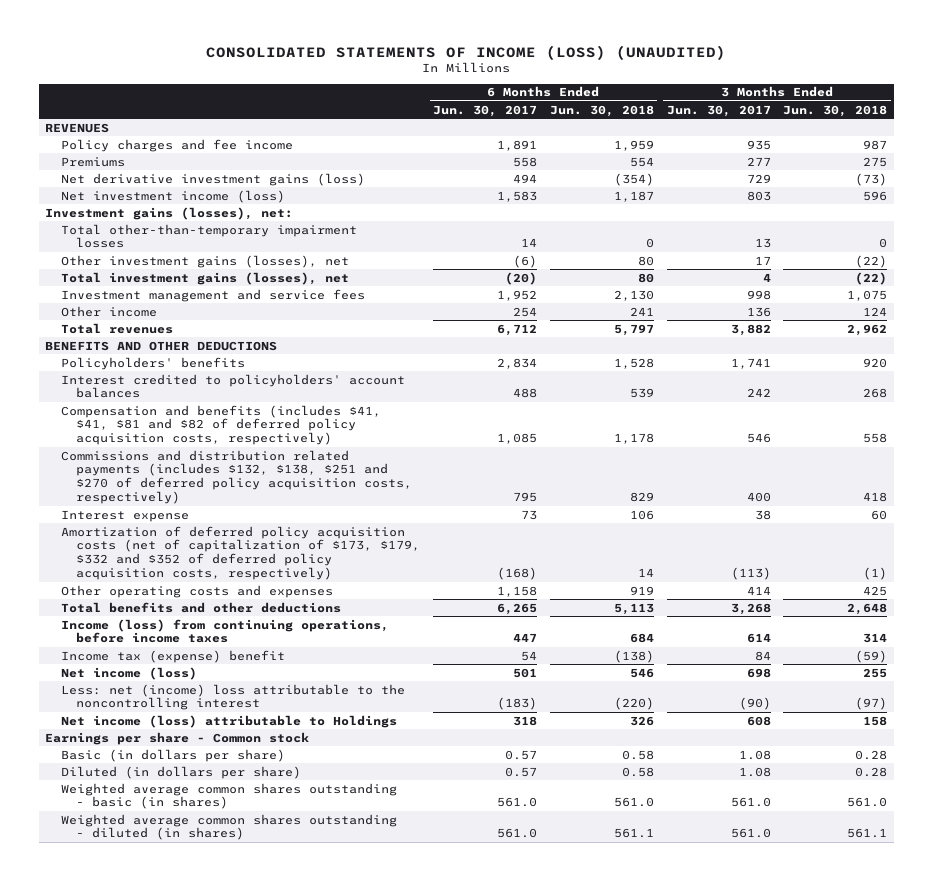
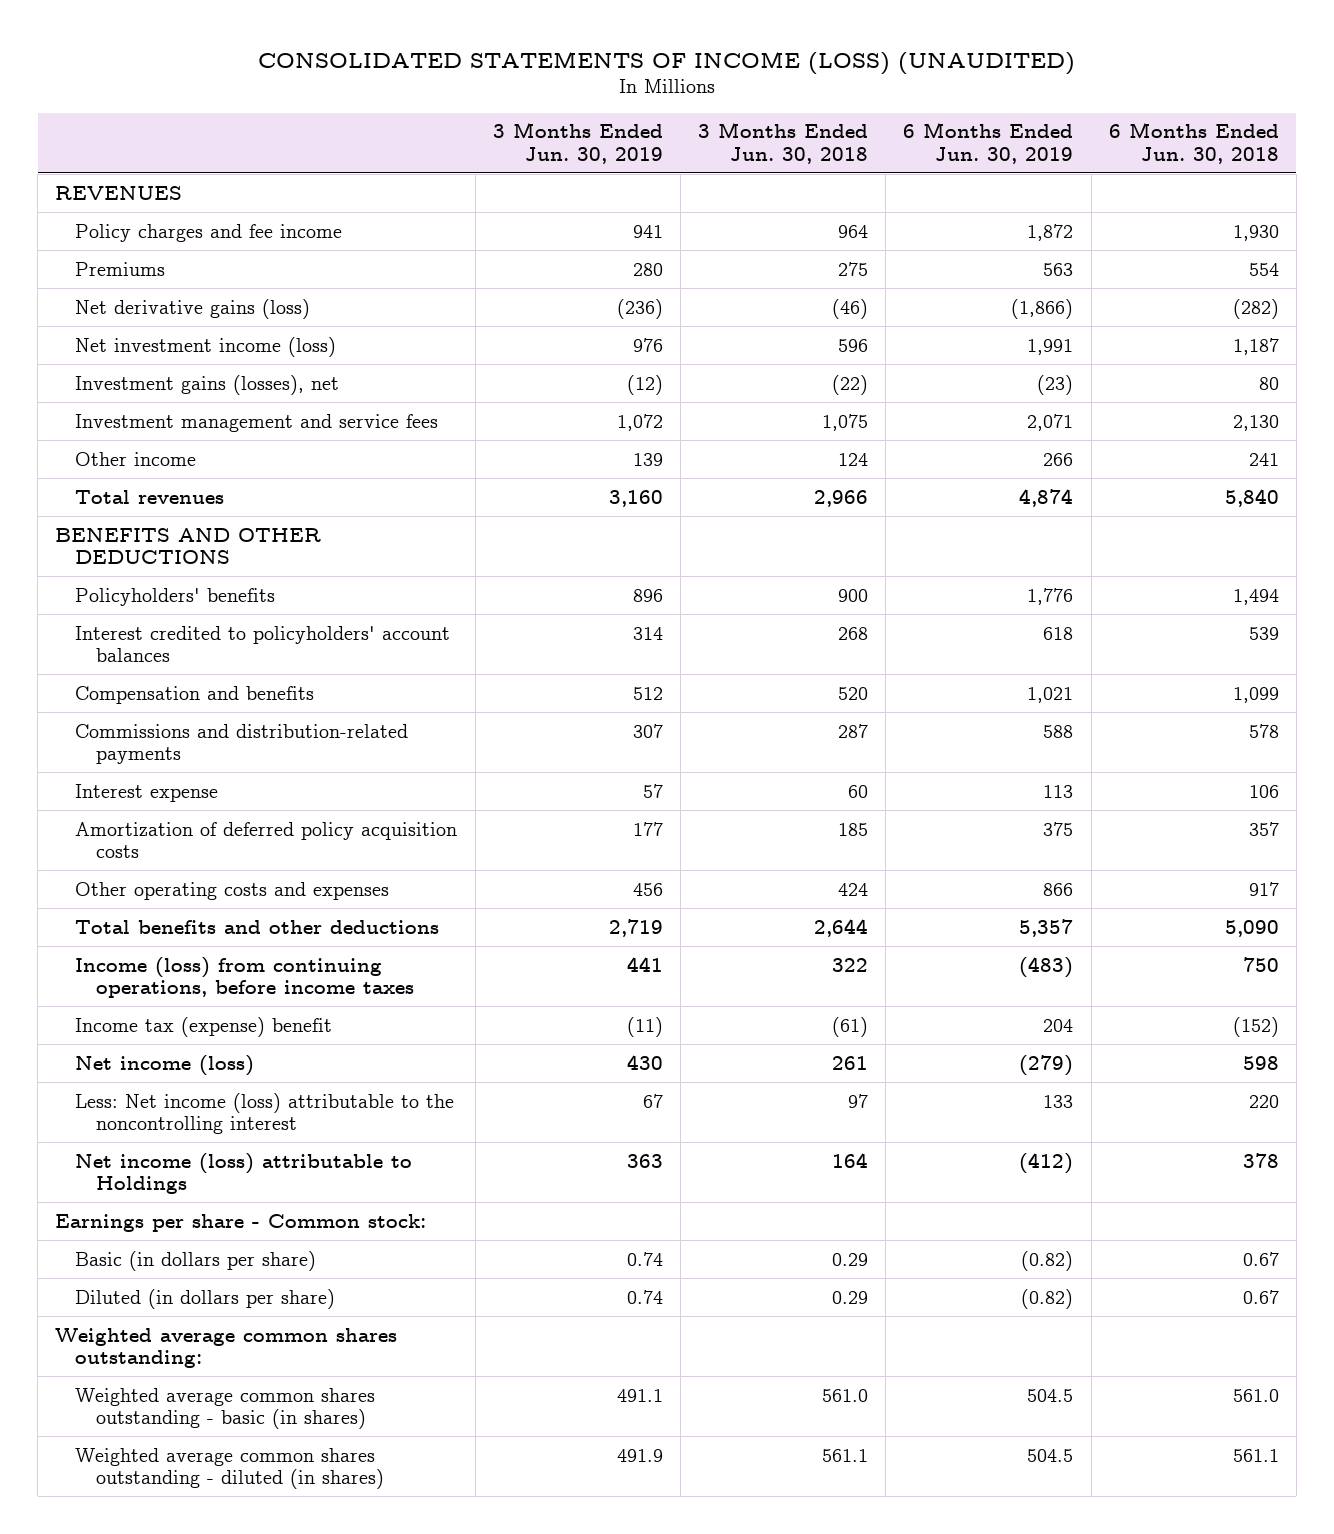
- | 6 Months Ended Jun. 30, 2017 | 6 Months Ended Jun. 30, 2018 | 3 Months Ended Jun. 30, 2017 | 3 Months Ended Jun. 30, 2018
+ | 3 Months Ended Jun. 30, 2019 | 3 Months Ended Jun. 30, 2018 | 6 Months Ended Jun. 30, 2019 | 6 Months Ended Jun. 30, 2018
- Policy charges and fee income | 1,891 | 1,959 | 935 | 987
+ Policy charges and fee income | 941 | 964 | 1,872 | 1,930
- Net derivative investment gains (loss) | 494 | (354) | 729 | (73)
+ Net derivative gains (loss) | (236) | (46) | (1,866) | (282)
- Investment gains (losses), net:
- Total other-than-temporary impairment losses | 14 | 0 | 13 | 0
- Other investment gains (losses), net | (6) | 80 | 17 | (22)
- Total investment gains (losses), net | (20) | 80 | 4 | (22)
+ Investment gains (losses), net | (12) | (22) | (23) | 80
- Total revenues | 6,712 | 5,797 | 3,882 | 2,962
+ Total revenues | 3,160 | 2,966 | 4,874 | 5,840
- Policyholders' benefits | 2,834 | 1,528 | 1,741 | 920
+ Policyholders' benefits | 896 | 900 | 1,776 | 1,494
- Compensation and benefits (includes $41, $41, $81 and $82 of deferred policy acquisition costs, respectively) | 1,085 | 1,178 | 546 | 558
- Commissions and distribution related payments (includes $132, $138, $251 and $270 of deferred policy acquisition costs, respectively) | 795 | 829 | 400 | 418
+ Compensation and benefits | 512 | 520 | 1,021 | 1,099
+ Commissions and distribution-related payments | 307 | 287 | 588 | 578
- Amortization of deferred policy acquisition costs (net of capitalization of $173, $179, $332 and $352 of deferred policy acquisition costs, respectively) | (168) | 14 | (113) | (1)
- Other operating costs and expenses | 1,158 | 919 | 414 | 425
- Total benefits and other deductions | 6,265 | 5,113 | 3,268 | 2,648
- Income (loss) from continuing operations, before income taxes | 447 | 684 | 614 | 314
- Income tax (expense) benefit | 54 | (138) | 84 | (59)
- Net income (loss) | 501 | 546 | 698 | 255
- Less: net (income) loss attributable to the noncontrolling interest | (183) | (220) | (90) | (97)
- Net income (loss) attributable to Holdings | 318 | 326 | 608 | 158
- Earnings per share - Common stock
- Basic (in dollars per share) | 0.57 | 0.58 | 1.08 | 0.28
- Diluted (in dollars per share) | 0.57 | 0.58 | 1.08 | 0.28
+ Amortization of deferred policy acquisition costs | 177 | 185 | 375 | 357
+ Other operating costs and expenses | 456 | 424 | 866 | 917
+ Total benefits and other deductions | 2,719 | 2,644 | 5,357 | 5,090
+ Income (loss) from continuing operations, before income taxes | 441 | 322 | (483) | 750
+ Income tax (expense) benefit | (11) | (61) | 204 | (152)
+ Net income (loss) | 430 | 261 | (279) | 598
+ Less: Net income (loss) attributable to the noncontrolling interest | 67 | 97 | 133 | 220
+ Net income (loss) attributable to Holdings | 363 | 164 | (412) | 378
+ Earnings per share - Common stock:
+ Basic (in dollars per share) | 0.74 | 0.29 | (0.82) | 0.67
+ Diluted (in dollars per share) | 0.74 | 0.29 | (0.82) | 0.67
+ Weighted average common shares outstanding:

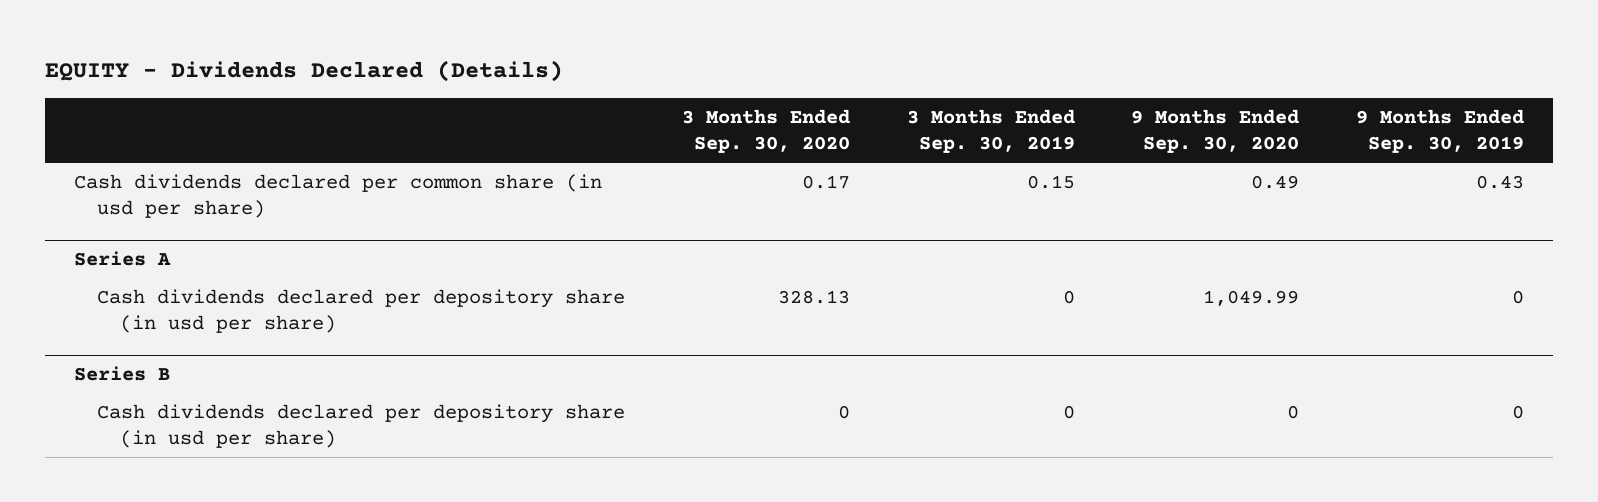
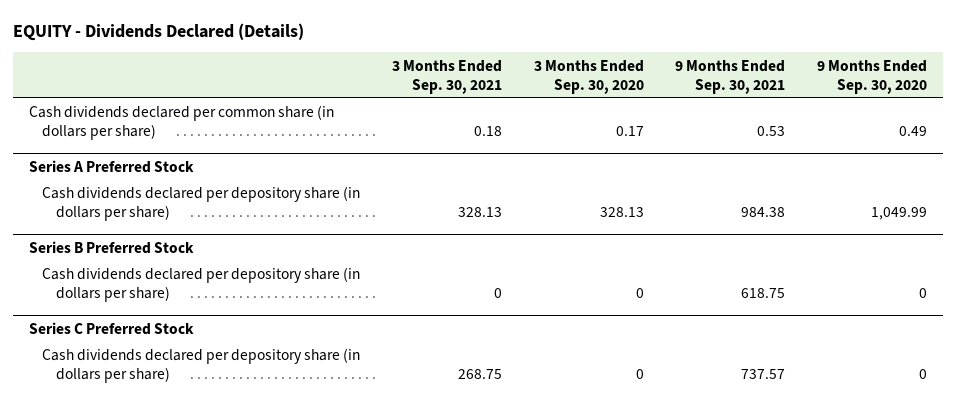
- | 3 Months Ended Sep. 30, 2020 | 3 Months Ended Sep. 30, 2019 | 9 Months Ended Sep. 30, 2020 | 9 Months Ended Sep. 30, 2019
+ | 3 Months Ended Sep. 30, 2021 | 3 Months Ended Sep. 30, 2020 | 9 Months Ended Sep. 30, 2021 | 9 Months Ended Sep. 30, 2020
- Cash dividends declared per common share (in usd per share) | 0.17 | 0.15 | 0.49 | 0.43
- Series A
- Cash dividends declared per depository share (in usd per share) | 328.13 | 0 | 1,049.99 | 0
- Series B
- Cash dividends declared per depository share (in usd per share) | 0 | 0 | 0 | 0
+ Cash dividends declared per common share (in dollars per share) | 0.18 | 0.17 | 0.53 | 0.49
+ Series A Preferred Stock
+ Cash dividends declared per depository share (in dollars per share) | 328.13 | 328.13 | 984.38 | 1,049.99
+ Series B Preferred Stock
+ Cash dividends declared per depository share (in dollars per share) | 0 | 0 | 618.75 | 0
+ Series C Preferred Stock
+ Cash dividends declared per depository share (in dollars per share) | 268.75 | 0 | 737.57 | 0

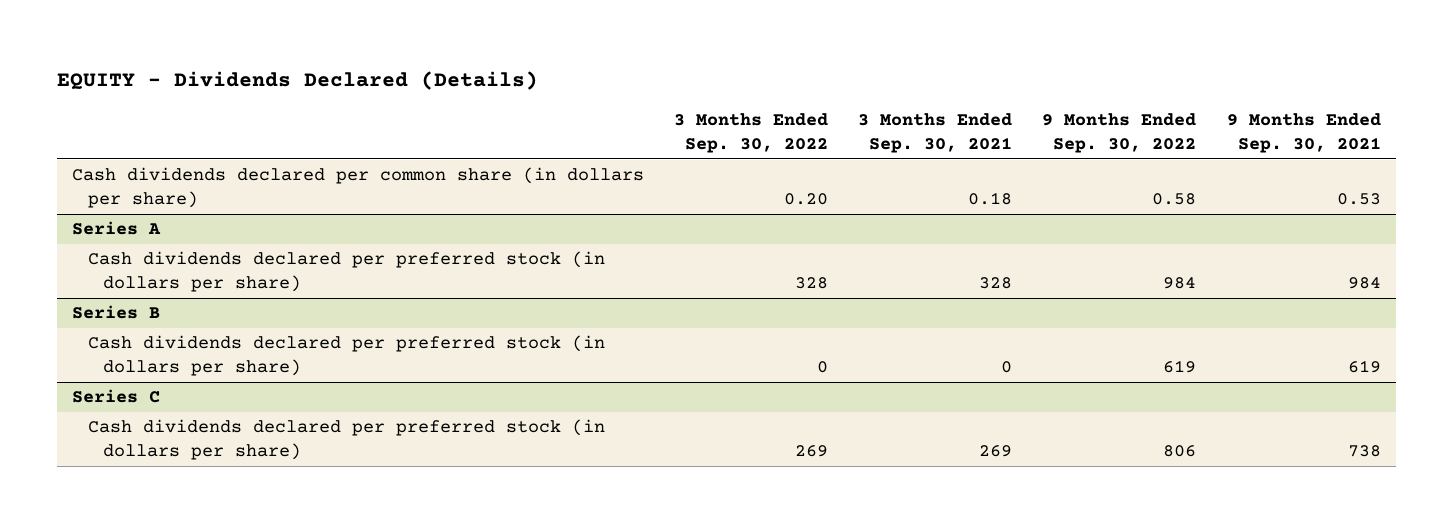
- | 3 Months Ended Sep. 30, 2021 | 3 Months Ended Sep. 30, 2020 | 9 Months Ended Sep. 30, 2021 | 9 Months Ended Sep. 30, 2020
+ | 3 Months Ended Sep. 30, 2022 | 3 Months Ended Sep. 30, 2021 | 9 Months Ended Sep. 30, 2022 | 9 Months Ended Sep. 30, 2021
- Series A Preferred Stock
- Cash dividends declared per depository share (in dollars per share) | 328.13 | 328.13 | 984.38 | 1,049.99
- Series B Preferred Stock
- Cash dividends declared per depository share (in dollars per share) | 0 | 0 | 618.75 | 0
- Series C Preferred Stock
- Cash dividends declared per depository share (in dollars per share) | 268.75 | 0 | 737.57 | 0
+ Series A
+ Cash dividends declared per preferred stock (in dollars per share) | 328 | 328 | 984 | 984
+ Series B
+ Cash dividends declared per preferred stock (in dollars per share) | 0 | 0 | 619 | 619
+ Series C
+ Cash dividends declared per preferred stock (in dollars per share) | 269 | 269 | 806 | 738

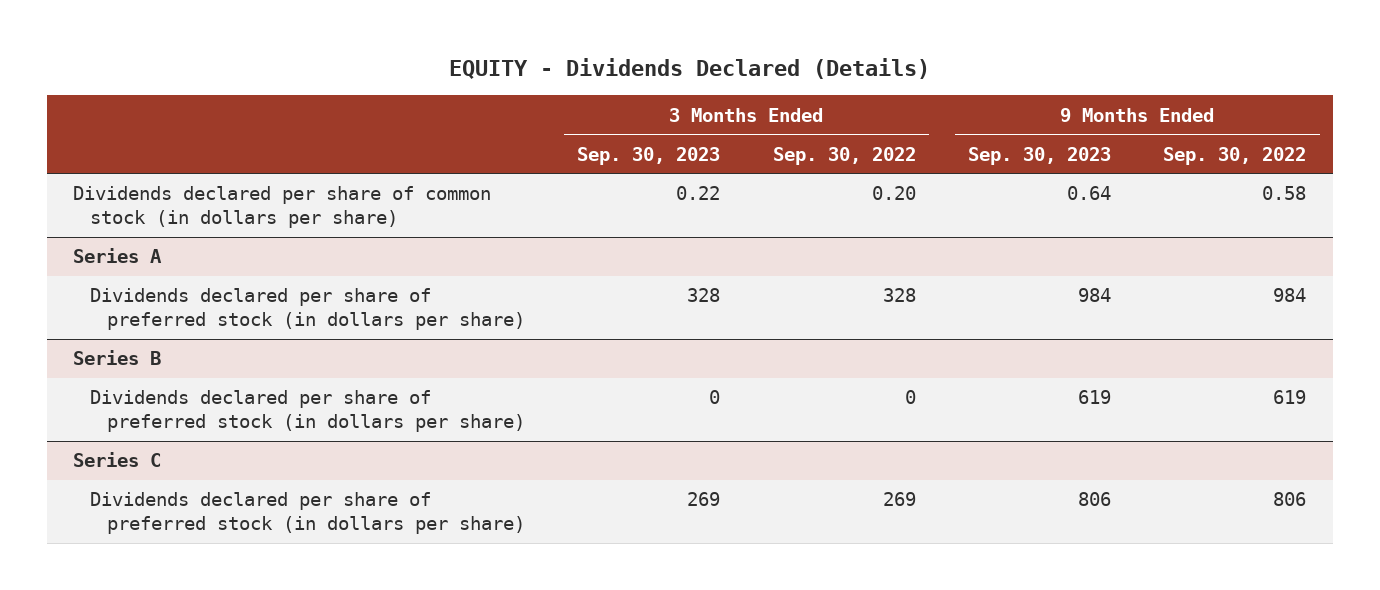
- | 3 Months Ended Sep. 30, 2022 | 3 Months Ended Sep. 30, 2021 | 9 Months Ended Sep. 30, 2022 | 9 Months Ended Sep. 30, 2021
+ | 3 Months Ended Sep. 30, 2023 | 3 Months Ended Sep. 30, 2022 | 9 Months Ended Sep. 30, 2023 | 9 Months Ended Sep. 30, 2022
- Cash dividends declared per common share (in dollars per share) | 0.20 | 0.18 | 0.58 | 0.53
+ Dividends declared per share of common stock (in dollars per share) | 0.22 | 0.20 | 0.64 | 0.58
@ Series A
- Cash dividends declared per preferred stock (in dollars per share) | 328 | 328 | 984 | 984
+ Dividends declared per share of preferred stock (in dollars per share) | 328 | 328 | 984 | 984
@ Series B
- Cash dividends declared per preferred stock (in dollars per share) | 0 | 0 | 619 | 619
+ Dividends declared per share of preferred stock (in dollars per share) | 0 | 0 | 619 | 619
@ Series C
- Cash dividends declared per preferred stock (in dollars per share) | 269 | 269 | 806 | 738
+ Dividends declared per share of preferred stock (in dollars per share) | 269 | 269 | 806 | 806

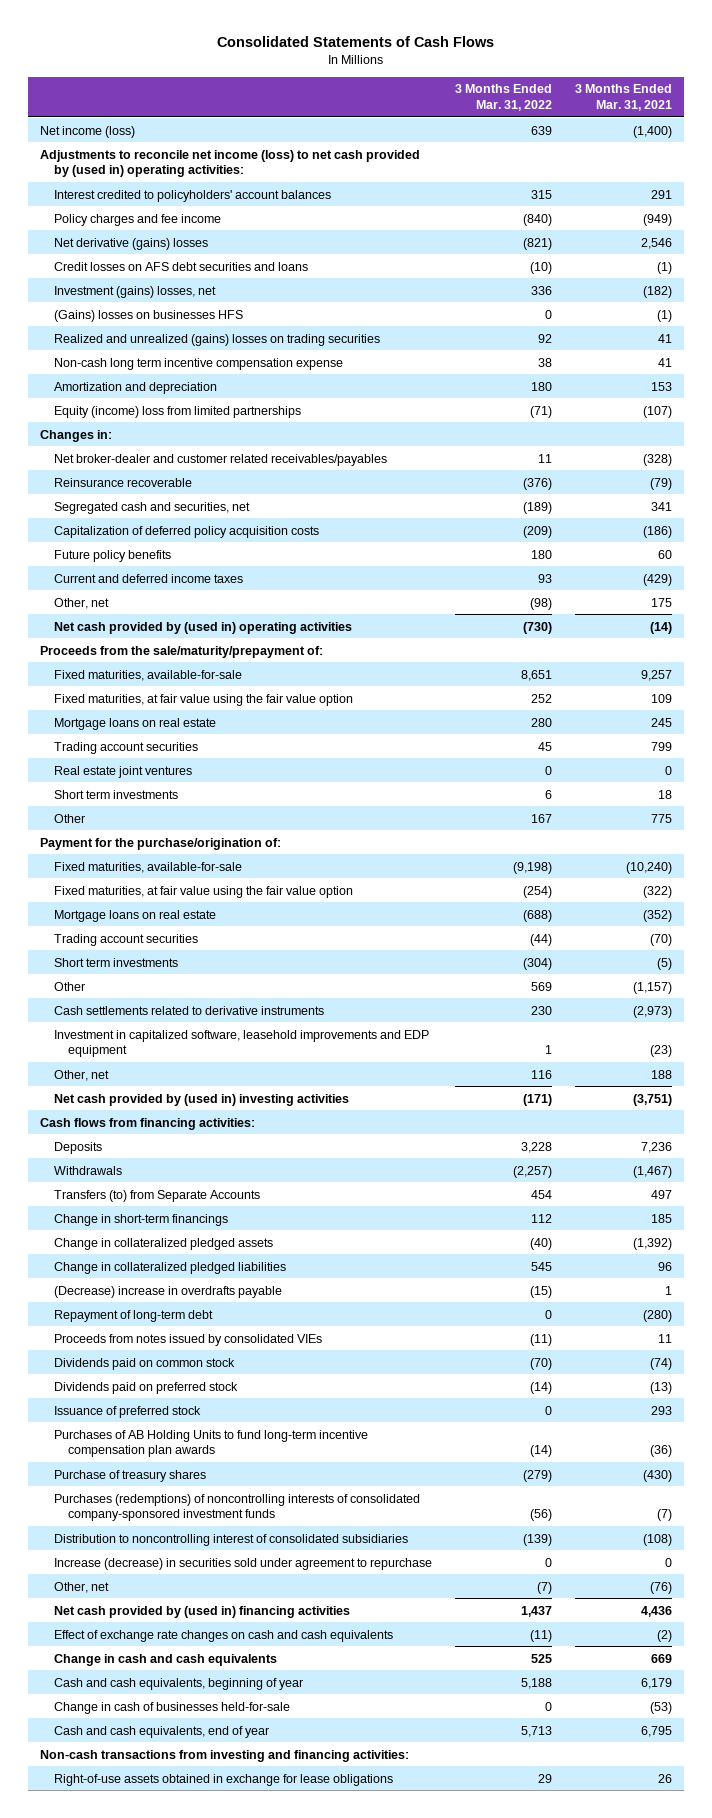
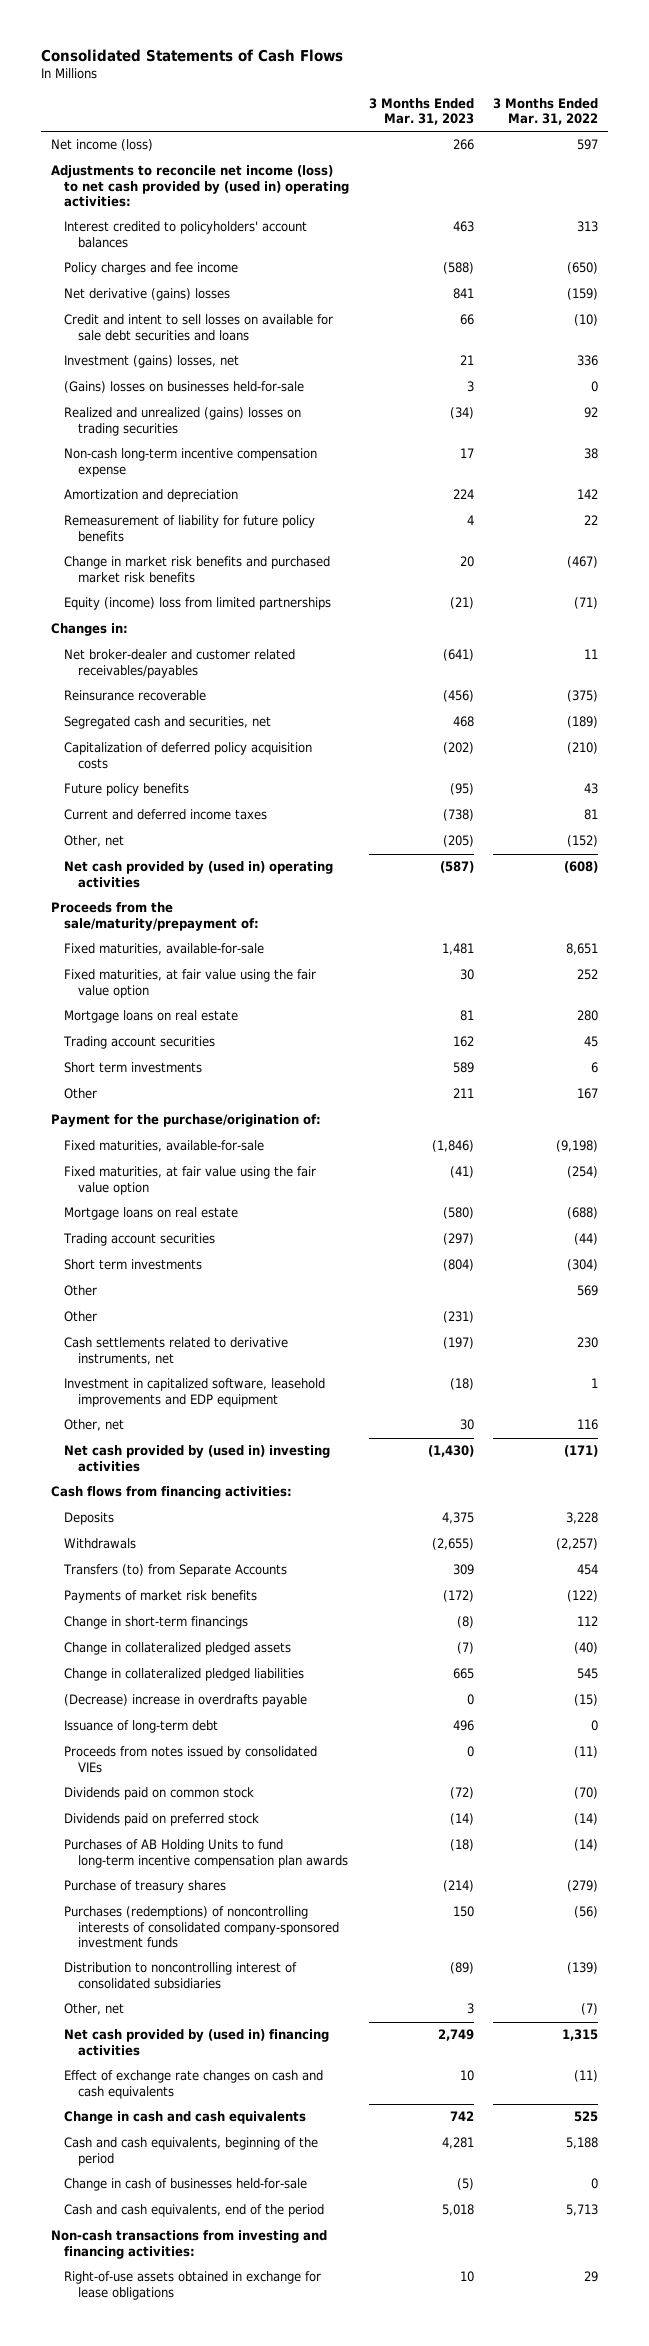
- | 3 Months Ended Mar. 31, 2022 | 3 Months Ended Mar. 31, 2021
+ | 3 Months Ended Mar. 31, 2023 | 3 Months Ended Mar. 31, 2022
- Net income (loss) | 639 | (1,400)
+ Net income (loss) | 266 | 597
- Interest credited to policyholders' account balances | 315 | 291
- Policy charges and fee income | (840) | (949)
- Net derivative (gains) losses | (821) | 2,546
- Credit losses on AFS debt securities and loans | (10) | (1)
+ Interest credited to policyholders' account balances | 463 | 313
+ Policy charges and fee income | (588) | (650)
+ Net derivative (gains) losses | 841 | (159)
+ Credit and intent to sell losses on available for sale debt securities and loans | 66 | (10)
- (Gains) losses on businesses HFS | 0 | (1)
+ (Gains) losses on businesses held-for-sale | 3 | 0
- Non-cash long term incentive compensation expense | 38 | 41
- Amortization and depreciation | 180 | 153
+ Non-cash long-term incentive compensation expense | 17 | 38
+ Amortization and depreciation | 224 | 142
+ Remeasurement of liability for future policy benefits | 4 | 22
+ Change in market risk benefits and purchased market risk benefits | 20 | (467)
- Reinsurance recoverable | (376) | (79)
+ Reinsurance recoverable | (456) | (375)
- Capitalization of deferred policy acquisition costs | (209) | (186)
- Future policy benefits | 180 | 60
- Current and deferred income taxes | 93 | (429)
- Other, net | (98) | 175
- Net cash provided by (used in) operating activities | (730) | (14)
+ Capitalization of deferred policy acquisition costs | (202) | (210)
+ Future policy benefits | (95) | 43
+ Current and deferred income taxes | (738) | 81
+ Other, net | (205) | (152)
+ Net cash provided by (used in) operating activities | (587) | (608)
- Real estate joint ventures | 0 | 0
- Cash settlements related to derivative instruments | 230 | (2,973)
+ Other | (231) |
+ Cash settlements related to derivative instruments, net | (197) | 230
+ Payments of market risk benefits | (172) | (122)
- Repayment of long-term debt | 0 | (280)
+ Issuance of long-term debt | 496 | 0
- Issuance of preferred stock | 0 | 293
- Increase (decrease) in securities sold under agreement to repurchase | 0 | 0
- Net cash provided by (used in) financing activities | 1,437 | 4,436
+ Net cash provided by (used in) financing activities | 2,749 | 1,315
- Cash and cash equivalents, beginning of year | 5,188 | 6,179
+ Cash and cash equivalents, beginning of the period | 4,281 | 5,188
- Cash and cash equivalents, end of year | 5,713 | 6,795
+ Cash and cash equivalents, end of the period | 5,018 | 5,713

